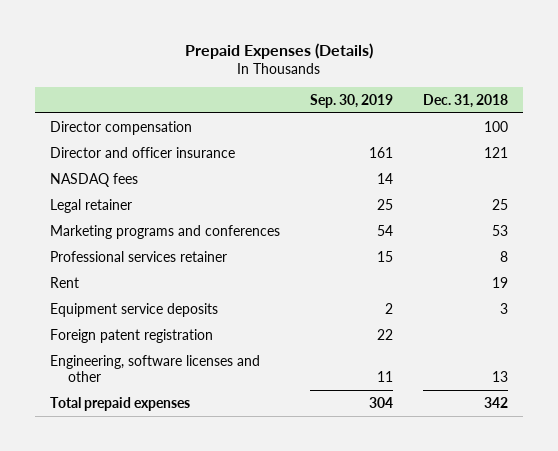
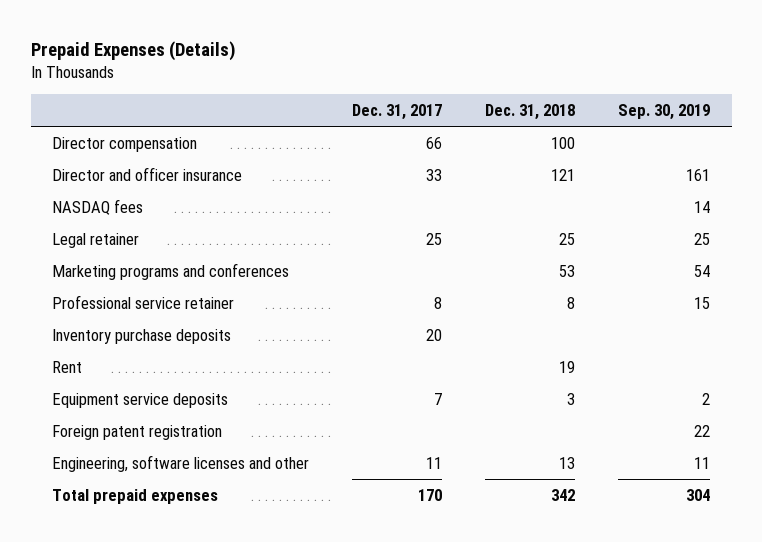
- | Sep. 30, 2019 | Dec. 31, 2018
+ | Dec. 31, 2017 | Dec. 31, 2018 | Sep. 30, 2019
- Professional services retainer | 15 | 8
+ Professional service retainer | 8 | 8 | 15
+ Inventory purchase deposits | 20 | |

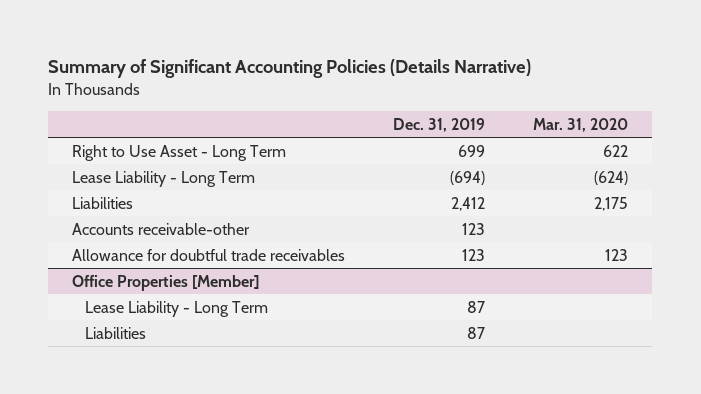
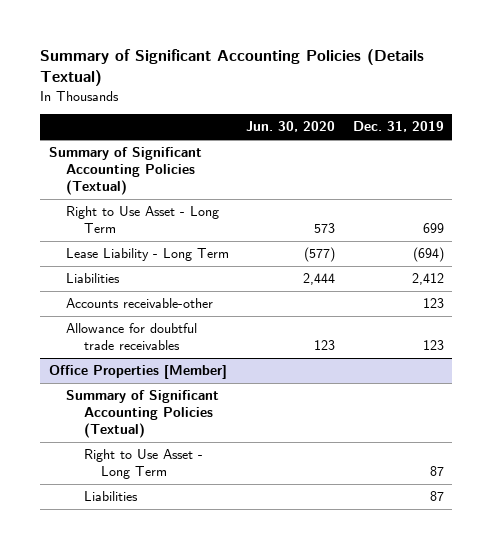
- Summary of Significant Accounting Policies (Details Narrative)
+ Summary of Significant Accounting Policies (Details Textual)
- | Dec. 31, 2019 | Mar. 31, 2020
+ | Jun. 30, 2020 | Dec. 31, 2019
+ Summary of Significant Accounting Policies (Textual)
@ Office Properties [Member]
- Lease Liability - Long Term | 87 |
+ Summary of Significant Accounting Policies (Textual)
+ Right to Use Asset - Long Term | | 87

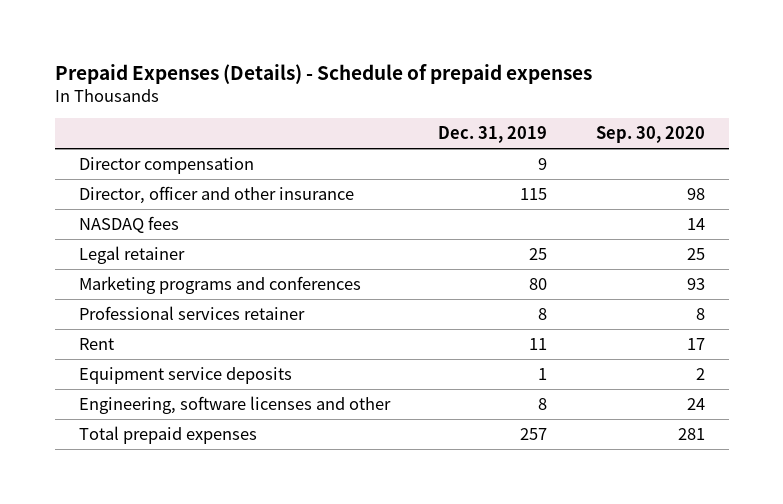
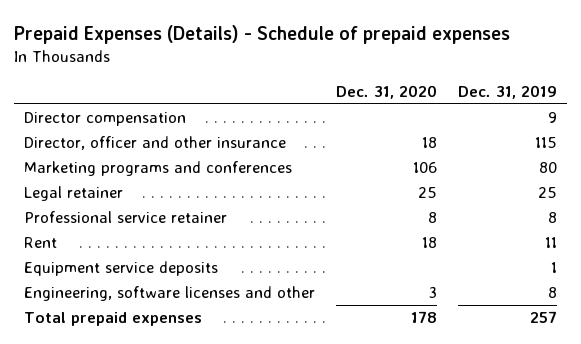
- | Dec. 31, 2019 | Sep. 30, 2020
+ | Dec. 31, 2020 | Dec. 31, 2019
- NASDAQ fees | | 14
- Professional services retainer | 8 | 8
moved down: Legal retainer | 25 | 25
+ Professional service retainer | 8 | 8

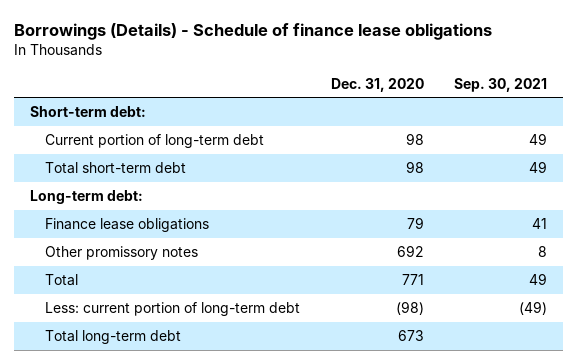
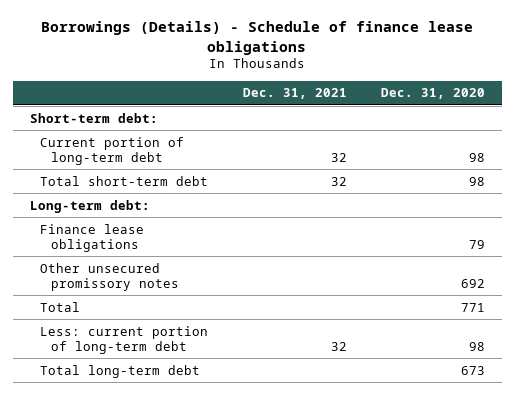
- | Dec. 31, 2020 | Sep. 30, 2021
+ | Dec. 31, 2021 | Dec. 31, 2020
- Other promissory notes | 692 | 8
+ Other unsecured promissory notes | | 692
- Less: current portion of long-term debt | (98) | (49)
+ Less: current portion of long-term debt | 32 | 98

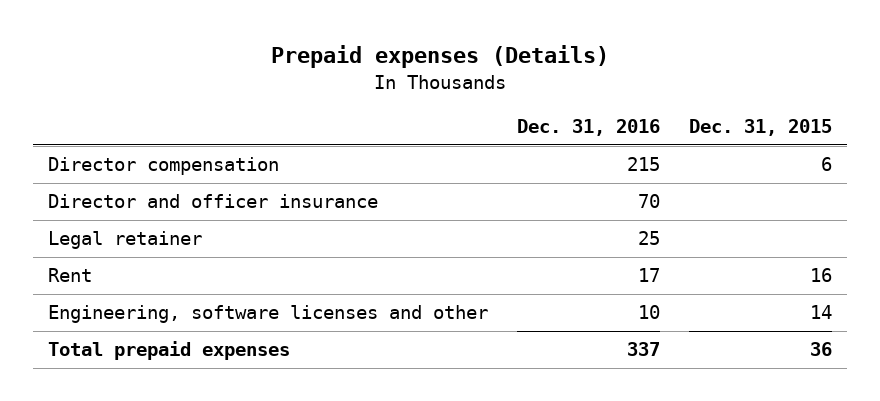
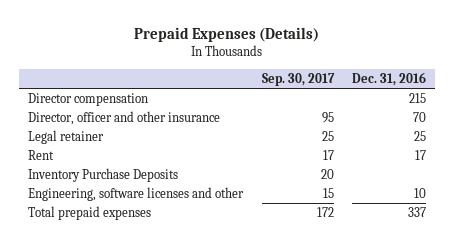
- Prepaid expenses (Details)
+ Prepaid Expenses (Details)
- | Dec. 31, 2016 | Dec. 31, 2015
+ | Sep. 30, 2017 | Dec. 31, 2016
- Director and officer insurance | 70 |
+ Director, officer and other insurance | 95 | 70
+ Inventory Purchase Deposits | 20 |

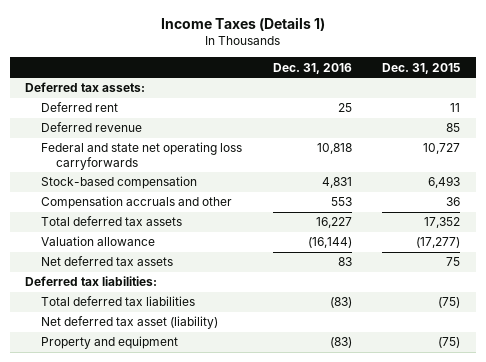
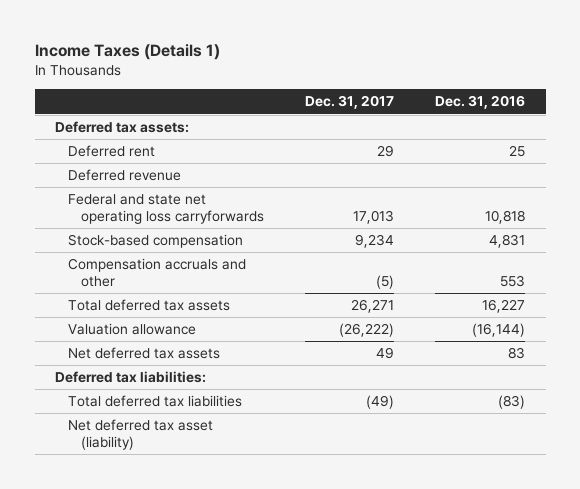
- | Dec. 31, 2016 | Dec. 31, 2015
+ | Dec. 31, 2017 | Dec. 31, 2016
- Property and equipment | (83) | (75)

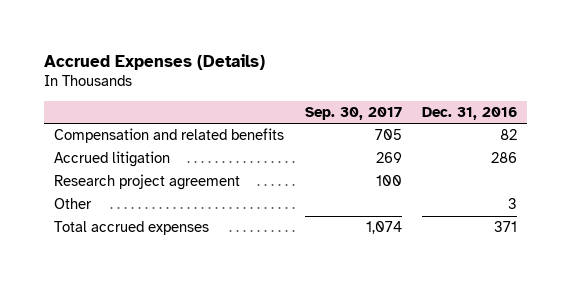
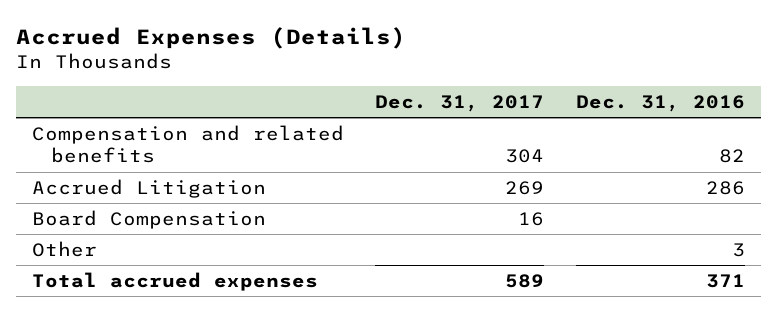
- | Sep. 30, 2017 | Dec. 31, 2016
+ | Dec. 31, 2017 | Dec. 31, 2016
- Accrued litigation | 269 | 286
- Research project agreement | 100 |
+ Accrued Litigation | 269 | 286
+ Board Compensation | 16 |

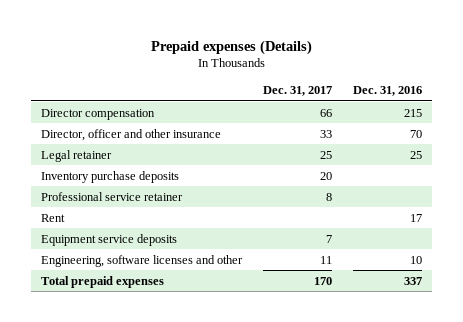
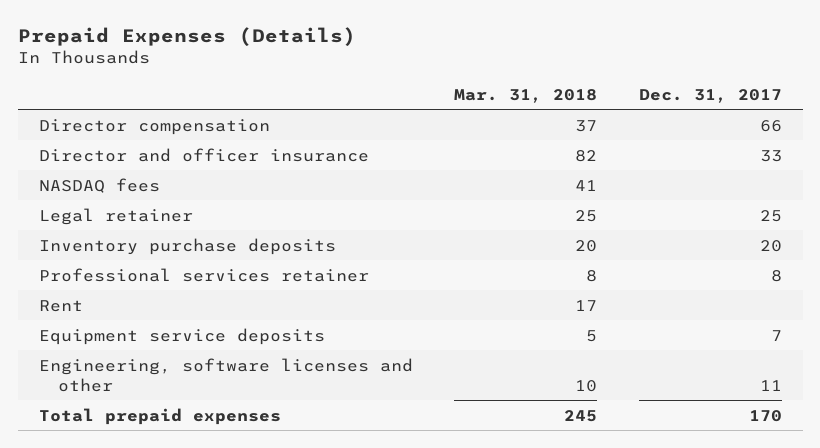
- Prepaid expenses (Details)
+ Prepaid Expenses (Details)
- | Dec. 31, 2017 | Dec. 31, 2016
+ | Mar. 31, 2018 | Dec. 31, 2017
- Director, officer and other insurance | 33 | 70
+ Director and officer insurance | 82 | 33
+ NASDAQ fees | 41 |
- Professional service retainer | 8 |
+ Professional services retainer | 8 | 8

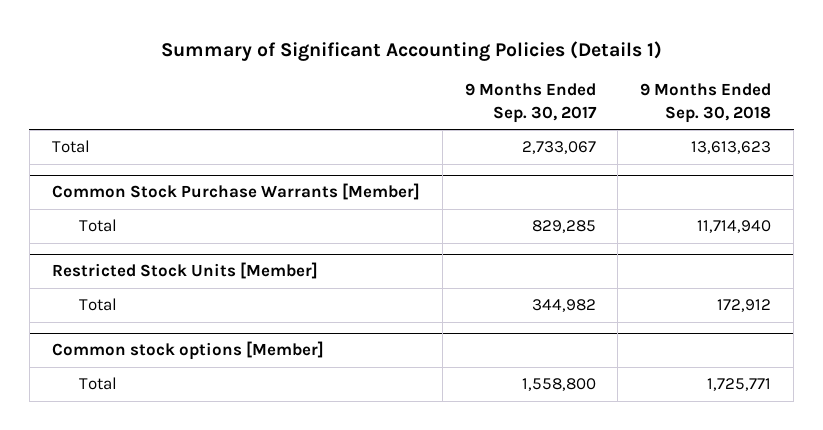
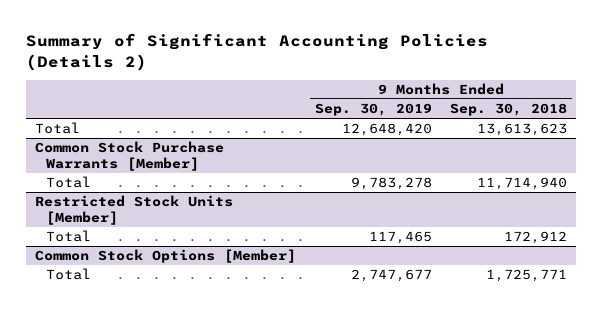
- Summary of Significant Accounting Policies (Details 1)
+ Summary of Significant Accounting Policies (Details 2)
- | 9 Months Ended Sep. 30, 2017 | 9 Months Ended Sep. 30, 2018
+ | 9 Months Ended Sep. 30, 2019 | 9 Months Ended Sep. 30, 2018
- Common stock options [Member]
+ Common Stock Options [Member]

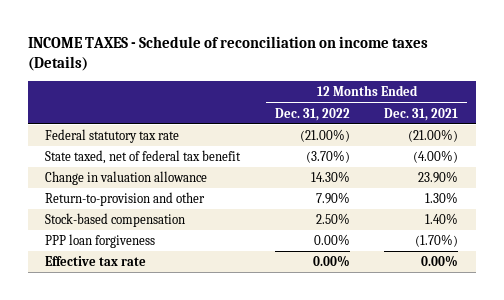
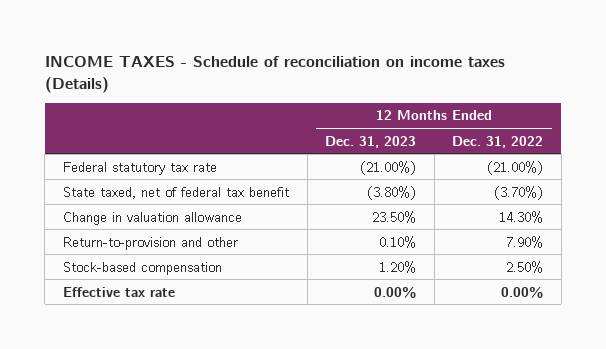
- | 12 Months Ended Dec. 31, 2022 | 12 Months Ended Dec. 31, 2021
+ | 12 Months Ended Dec. 31, 2023 | 12 Months Ended Dec. 31, 2022
- PPP loan forgiveness | 0.00% | (1.70%)

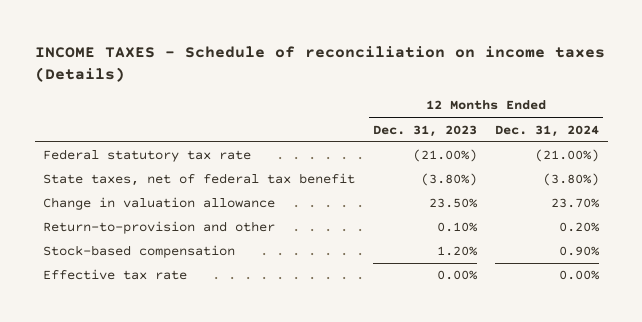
- | 12 Months Ended Dec. 31, 2023 | 12 Months Ended Dec. 31, 2022
+ | 12 Months Ended Dec. 31, 2023 | 12 Months Ended Dec. 31, 2024
- State taxed, net of federal tax benefit | (3.80%) | (3.70%)
+ State taxes, net of federal tax benefit | (3.80%) | (3.80%)

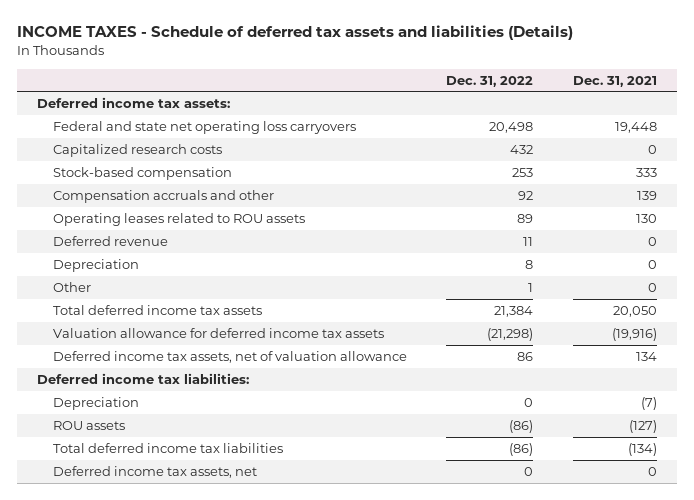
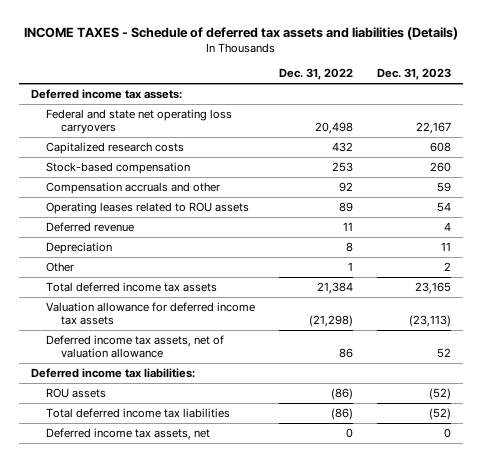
- | Dec. 31, 2022 | Dec. 31, 2021
+ | Dec. 31, 2022 | Dec. 31, 2023
- Depreciation | 0 | (7)

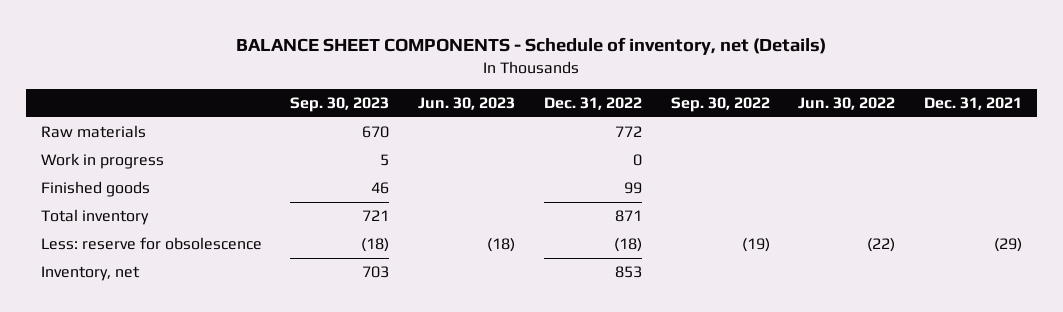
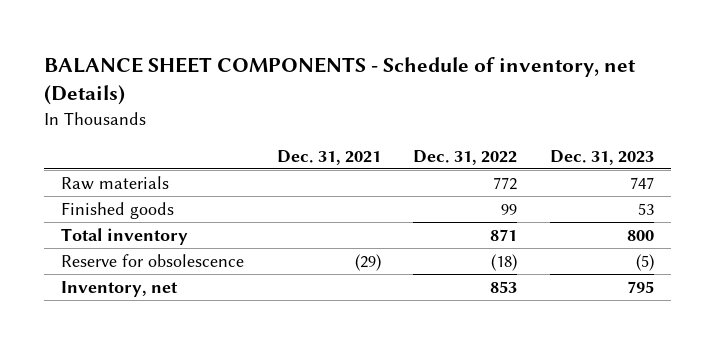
- | Sep. 30, 2023 | Jun. 30, 2023 | Dec. 31, 2022 | Sep. 30, 2022 | Jun. 30, 2022 | Dec. 31, 2021
+ | Dec. 31, 2021 | Dec. 31, 2022 | Dec. 31, 2023
- Work in progress | 5 | | 0 | | |
- Less: reserve for obsolescence | (18) | (18) | (18) | (19) | (22) | (29)
+ Reserve for obsolescence | (29) | (18) | (5)

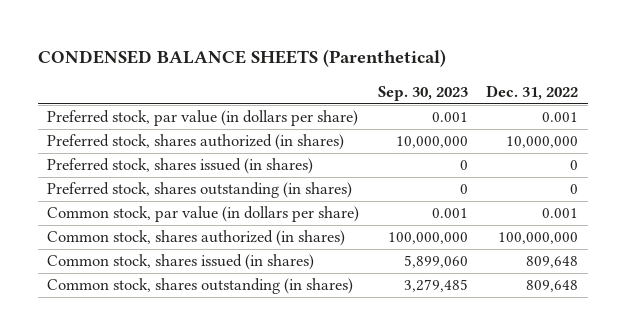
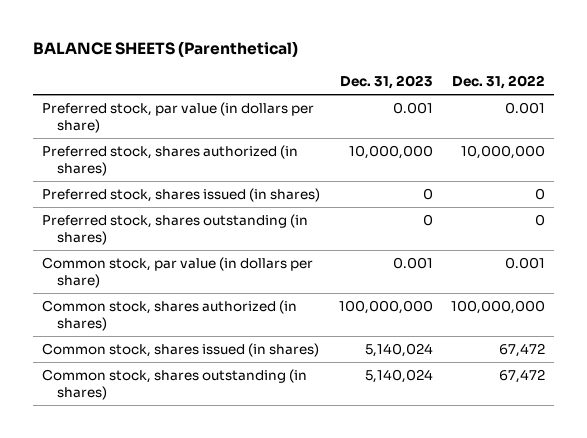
- CONDENSED BALANCE SHEETS (Parenthetical)
+ BALANCE SHEETS (Parenthetical)
- | Sep. 30, 2023 | Dec. 31, 2022
+ | Dec. 31, 2023 | Dec. 31, 2022
- Common stock, shares issued (in shares) | 5,899,060 | 809,648
- Common stock, shares outstanding (in shares) | 3,279,485 | 809,648
+ Common stock, shares issued (in shares) | 5,140,024 | 67,472
+ Common stock, shares outstanding (in shares) | 5,140,024 | 67,472

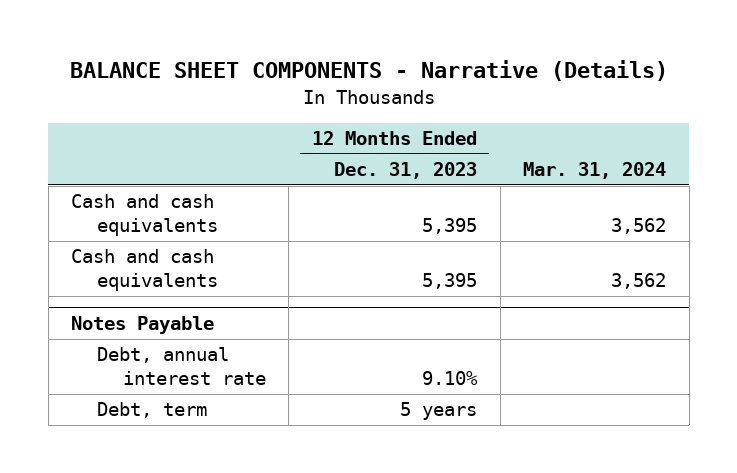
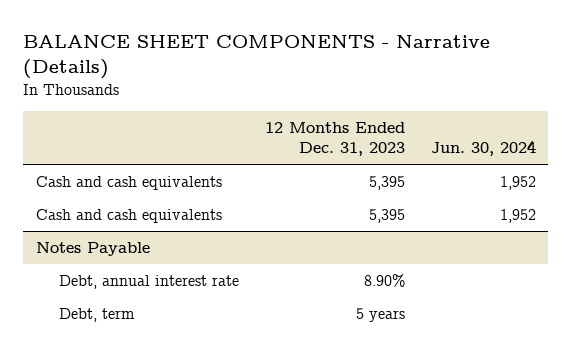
- | 12 Months Ended Dec. 31, 2023 | Mar. 31, 2024
+ | 12 Months Ended Dec. 31, 2023 | Jun. 30, 2024
@ Notes Payable
- Debt, annual interest rate | 9.10% |
+ Debt, annual interest rate | 8.90% |

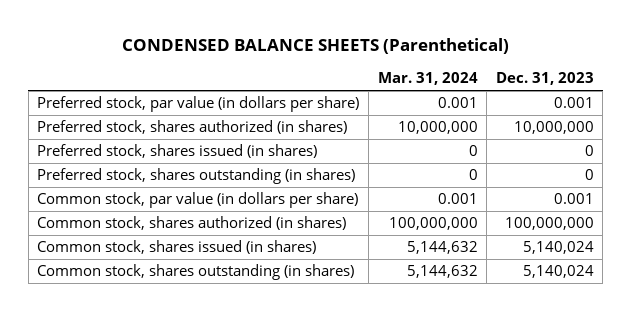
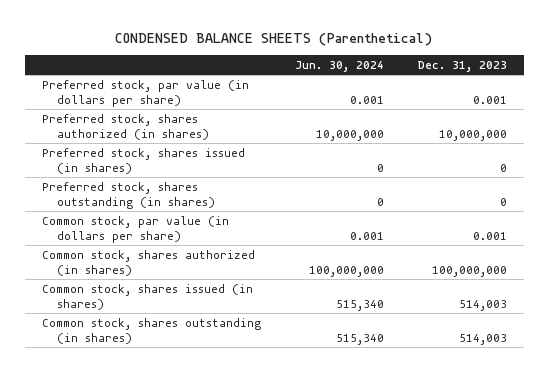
- | Mar. 31, 2024 | Dec. 31, 2023
+ | Jun. 30, 2024 | Dec. 31, 2023
- Common stock, shares issued (in shares) | 5,144,632 | 5,140,024
- Common stock, shares outstanding (in shares) | 5,144,632 | 5,140,024
+ Common stock, shares issued (in shares) | 515,340 | 514,003
+ Common stock, shares outstanding (in shares) | 515,340 | 514,003

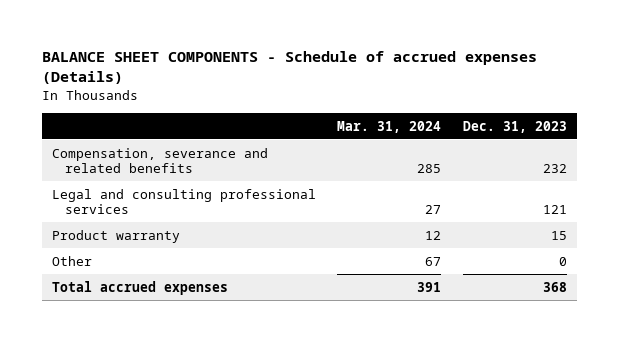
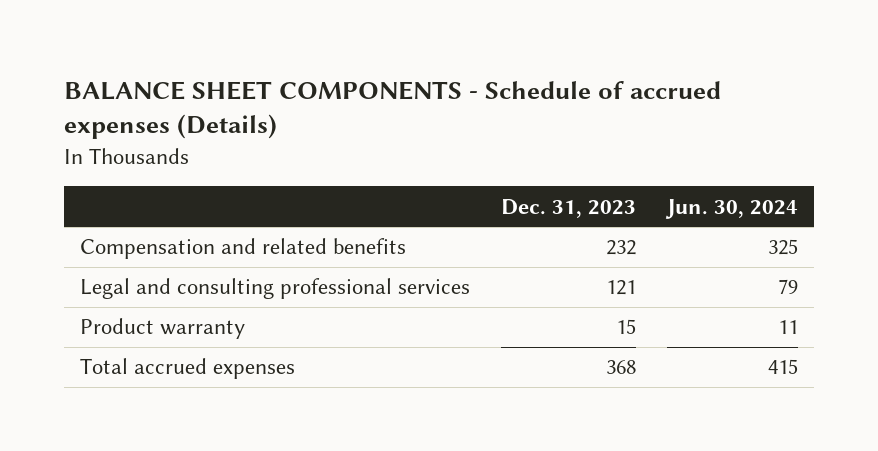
- | Mar. 31, 2024 | Dec. 31, 2023
+ | Dec. 31, 2023 | Jun. 30, 2024
- Compensation, severance and related benefits | 285 | 232
+ Compensation and related benefits | 232 | 325
- Other | 67 | 0

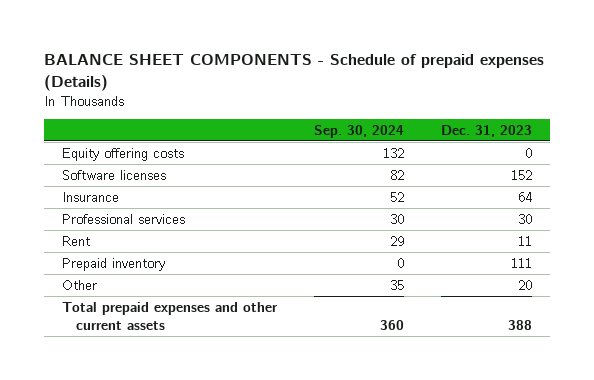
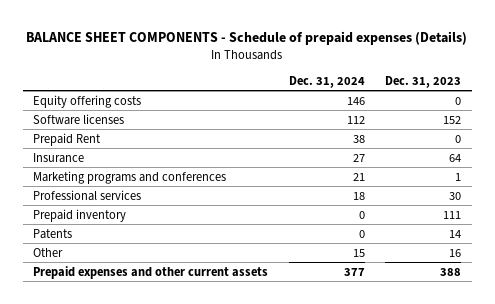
- | Sep. 30, 2024 | Dec. 31, 2023
+ | Dec. 31, 2024 | Dec. 31, 2023
+ Prepaid Rent | 38 | 0
+ Marketing programs and conferences | 21 | 1
- Rent | 29 | 11
- Other | 35 | 20
- Total prepaid expenses and other current assets | 360 | 388
+ Patents | 0 | 14
+ Other | 15 | 16
+ Prepaid expenses and other current assets | 377 | 388

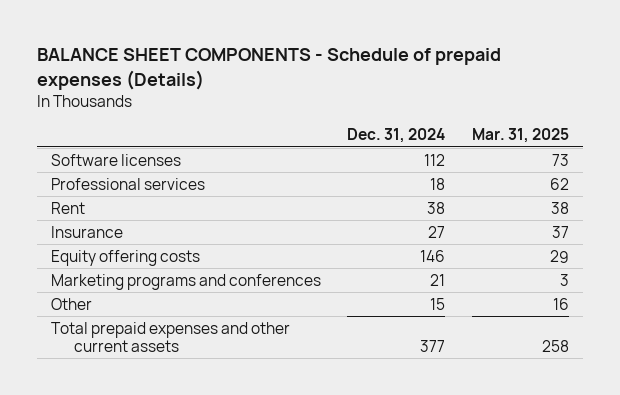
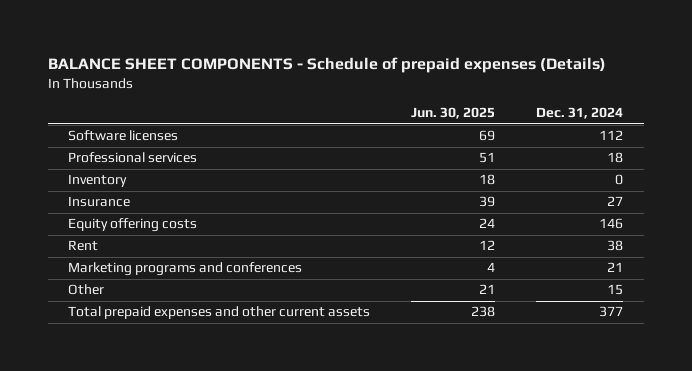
- | Dec. 31, 2024 | Mar. 31, 2025
+ | Jun. 30, 2025 | Dec. 31, 2024
+ Inventory | 18 | 0
moved down: Rent | 12 | 38

